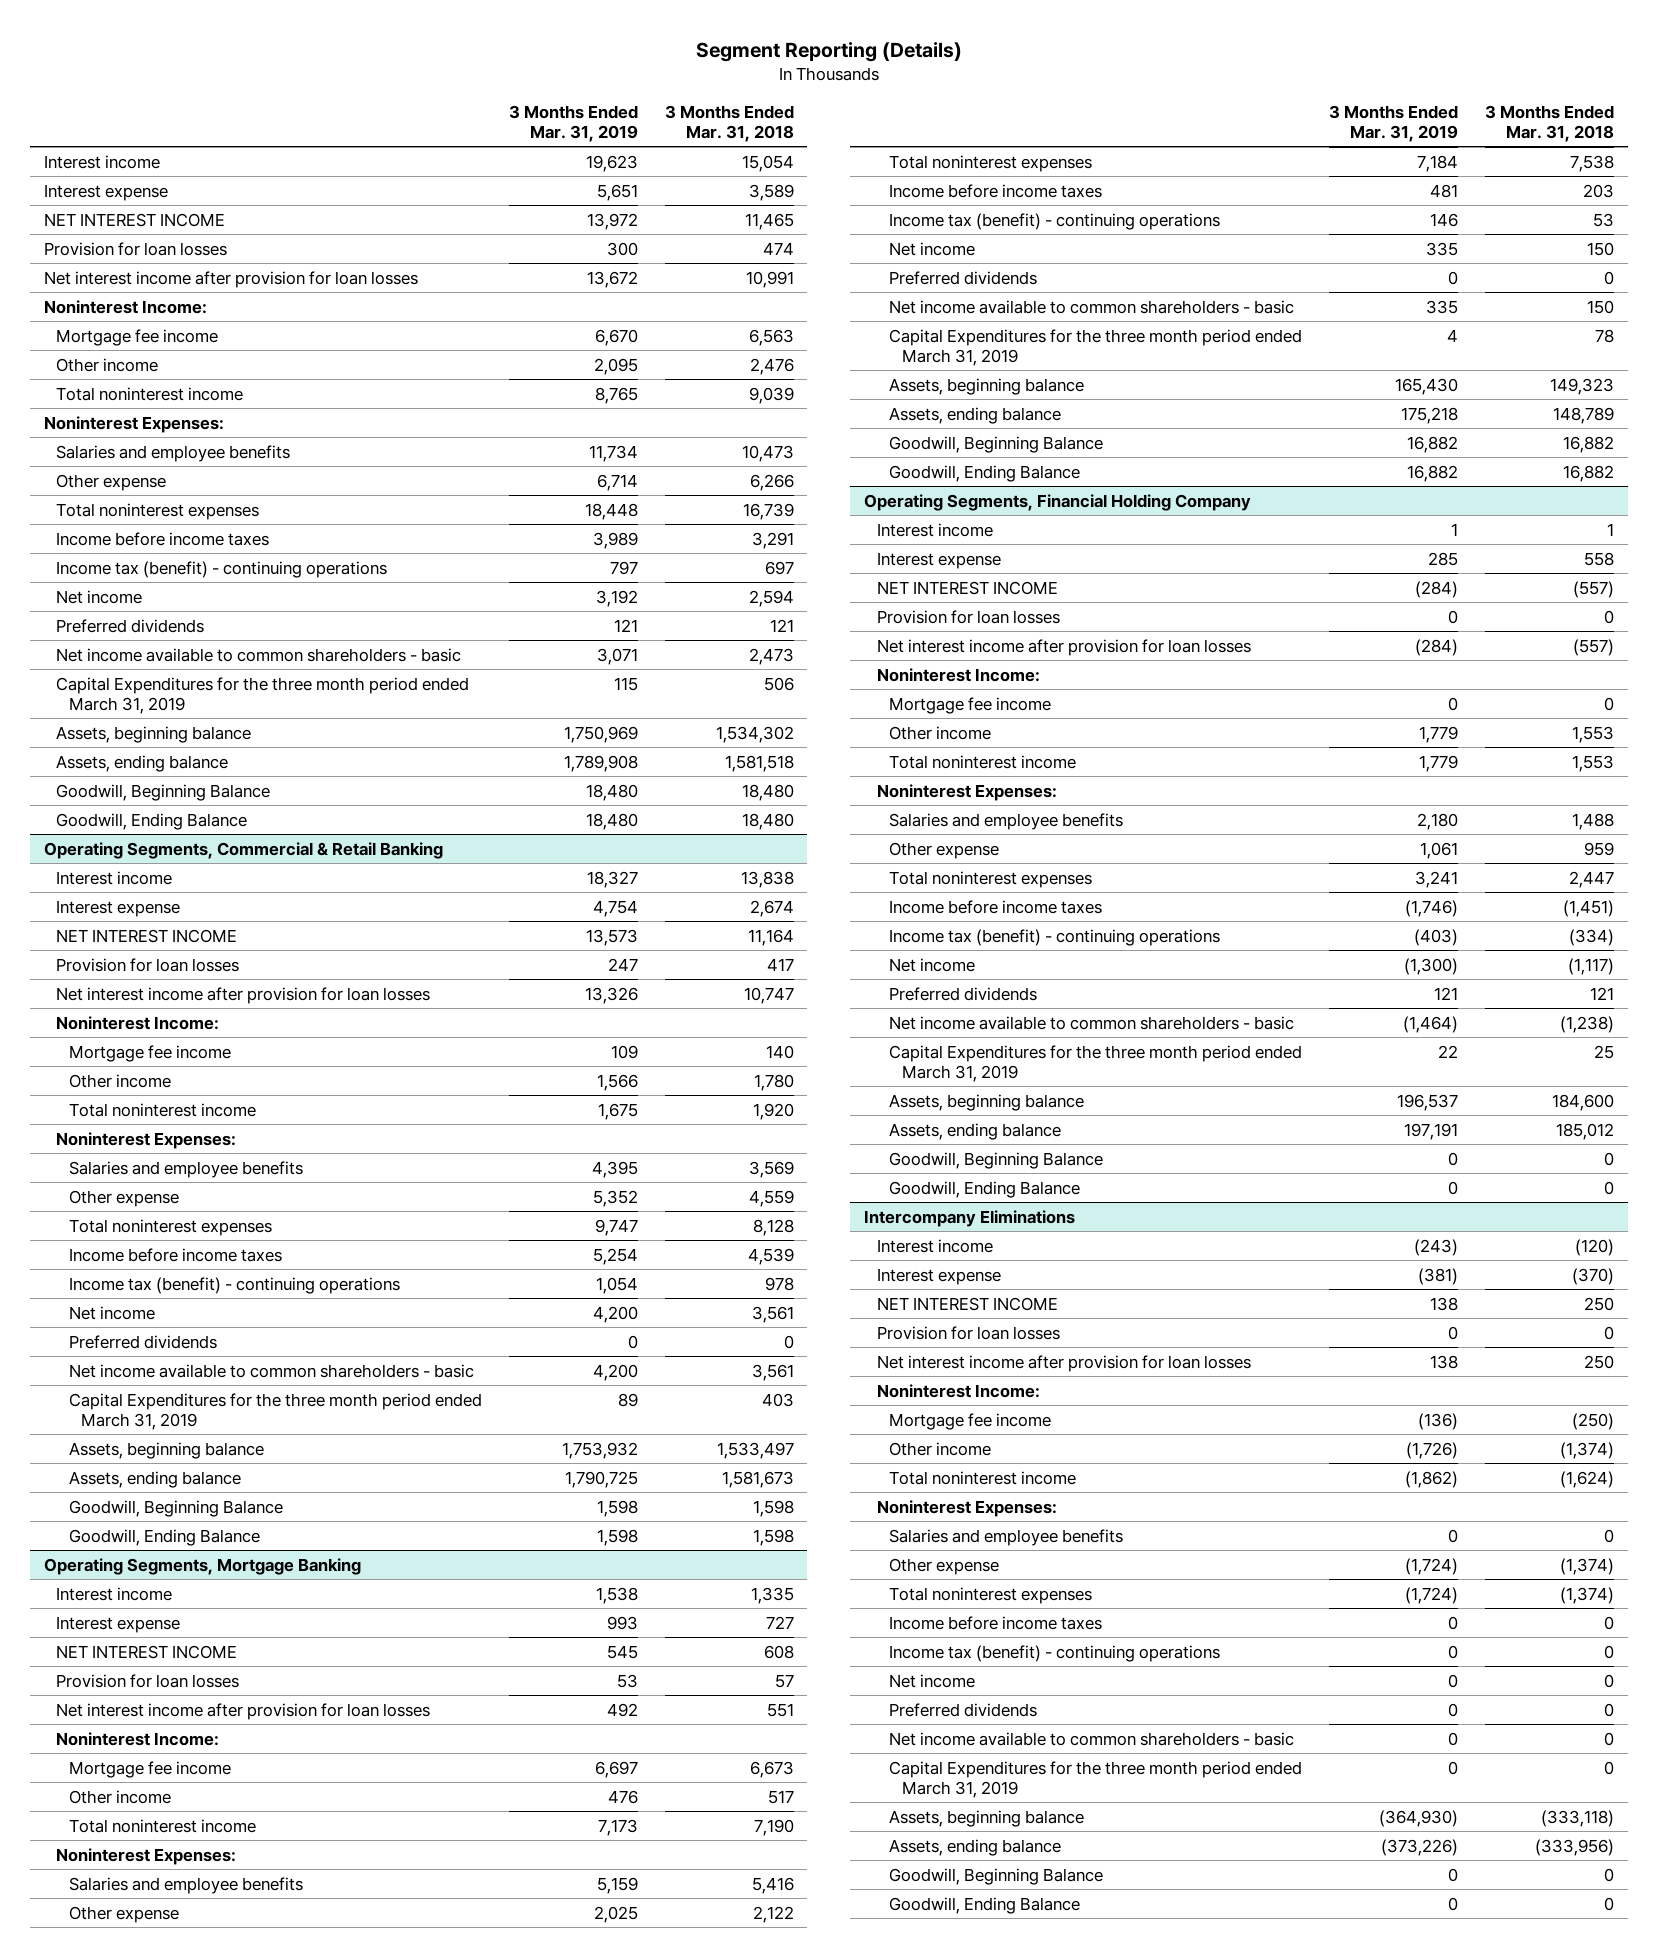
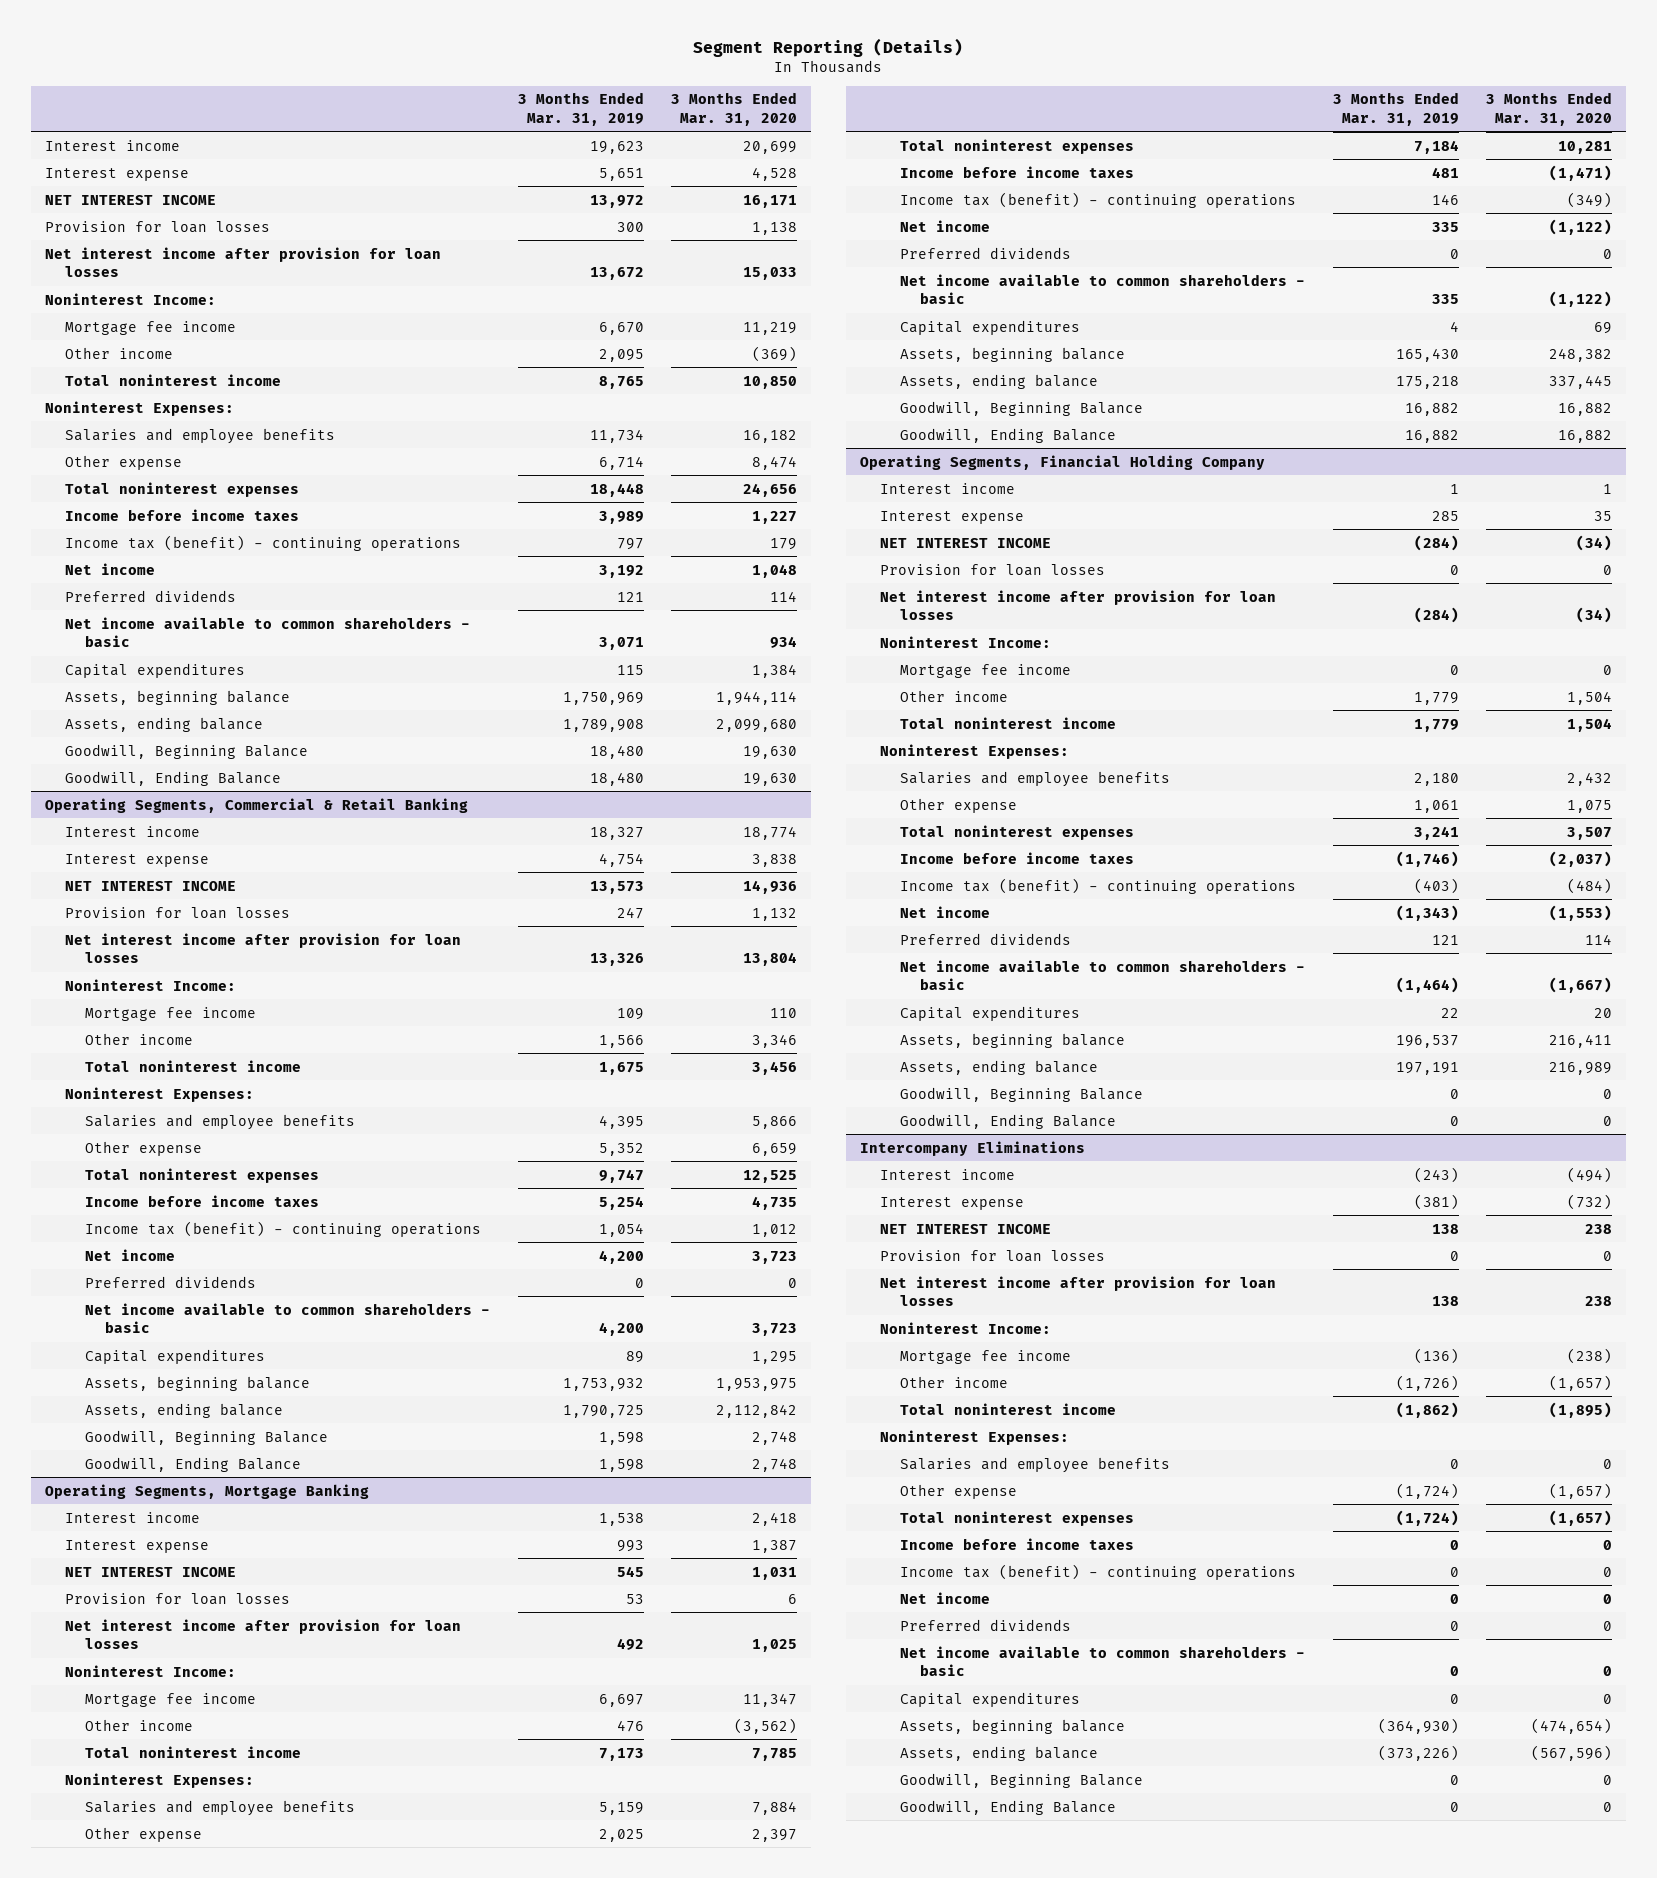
- | 3 Months Ended Mar. 31, 2019 | 3 Months Ended Mar. 31, 2018
+ | 3 Months Ended Mar. 31, 2019 | 3 Months Ended Mar. 31, 2020
- Capital Expenditures for the three month period ended March 31, 2019 | 115 | 506
+ Capital expenditures | 115 | 1,384
@ Operating Segments, Commercial & Retail Banking
- Capital Expenditures for the three month period ended March 31, 2019 | 89 | 403
+ Capital expenditures | 89 | 1,295
@ Operating Segments, Mortgage Banking
- Capital Expenditures for the three month period ended March 31, 2019 | 4 | 78
+ Capital expenditures | 4 | 69
@ Operating Segments, Financial Holding Company
- Net income | (1,300) | (1,117)
+ Net income | (1,343) | (1,553)
- Capital Expenditures for the three month period ended March 31, 2019 | 22 | 25
+ Capital expenditures | 22 | 20
@ Intercompany Eliminations
- Capital Expenditures for the three month period ended March 31, 2019 | 0 | 0
+ Capital expenditures | 0 | 0

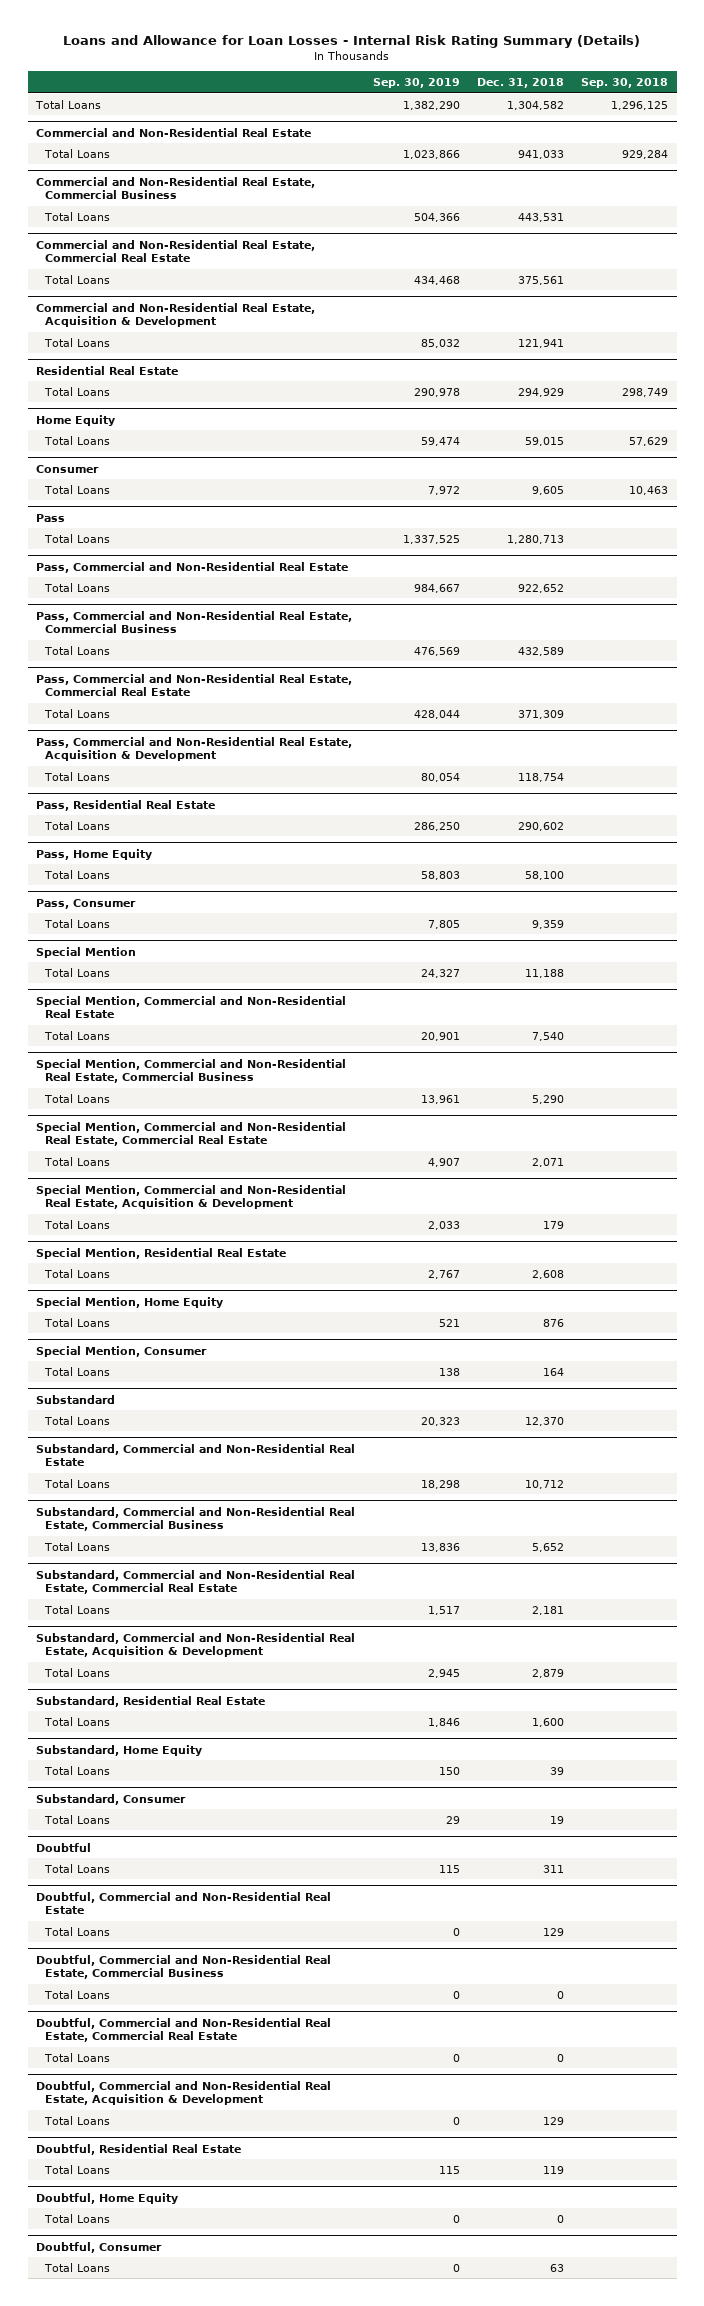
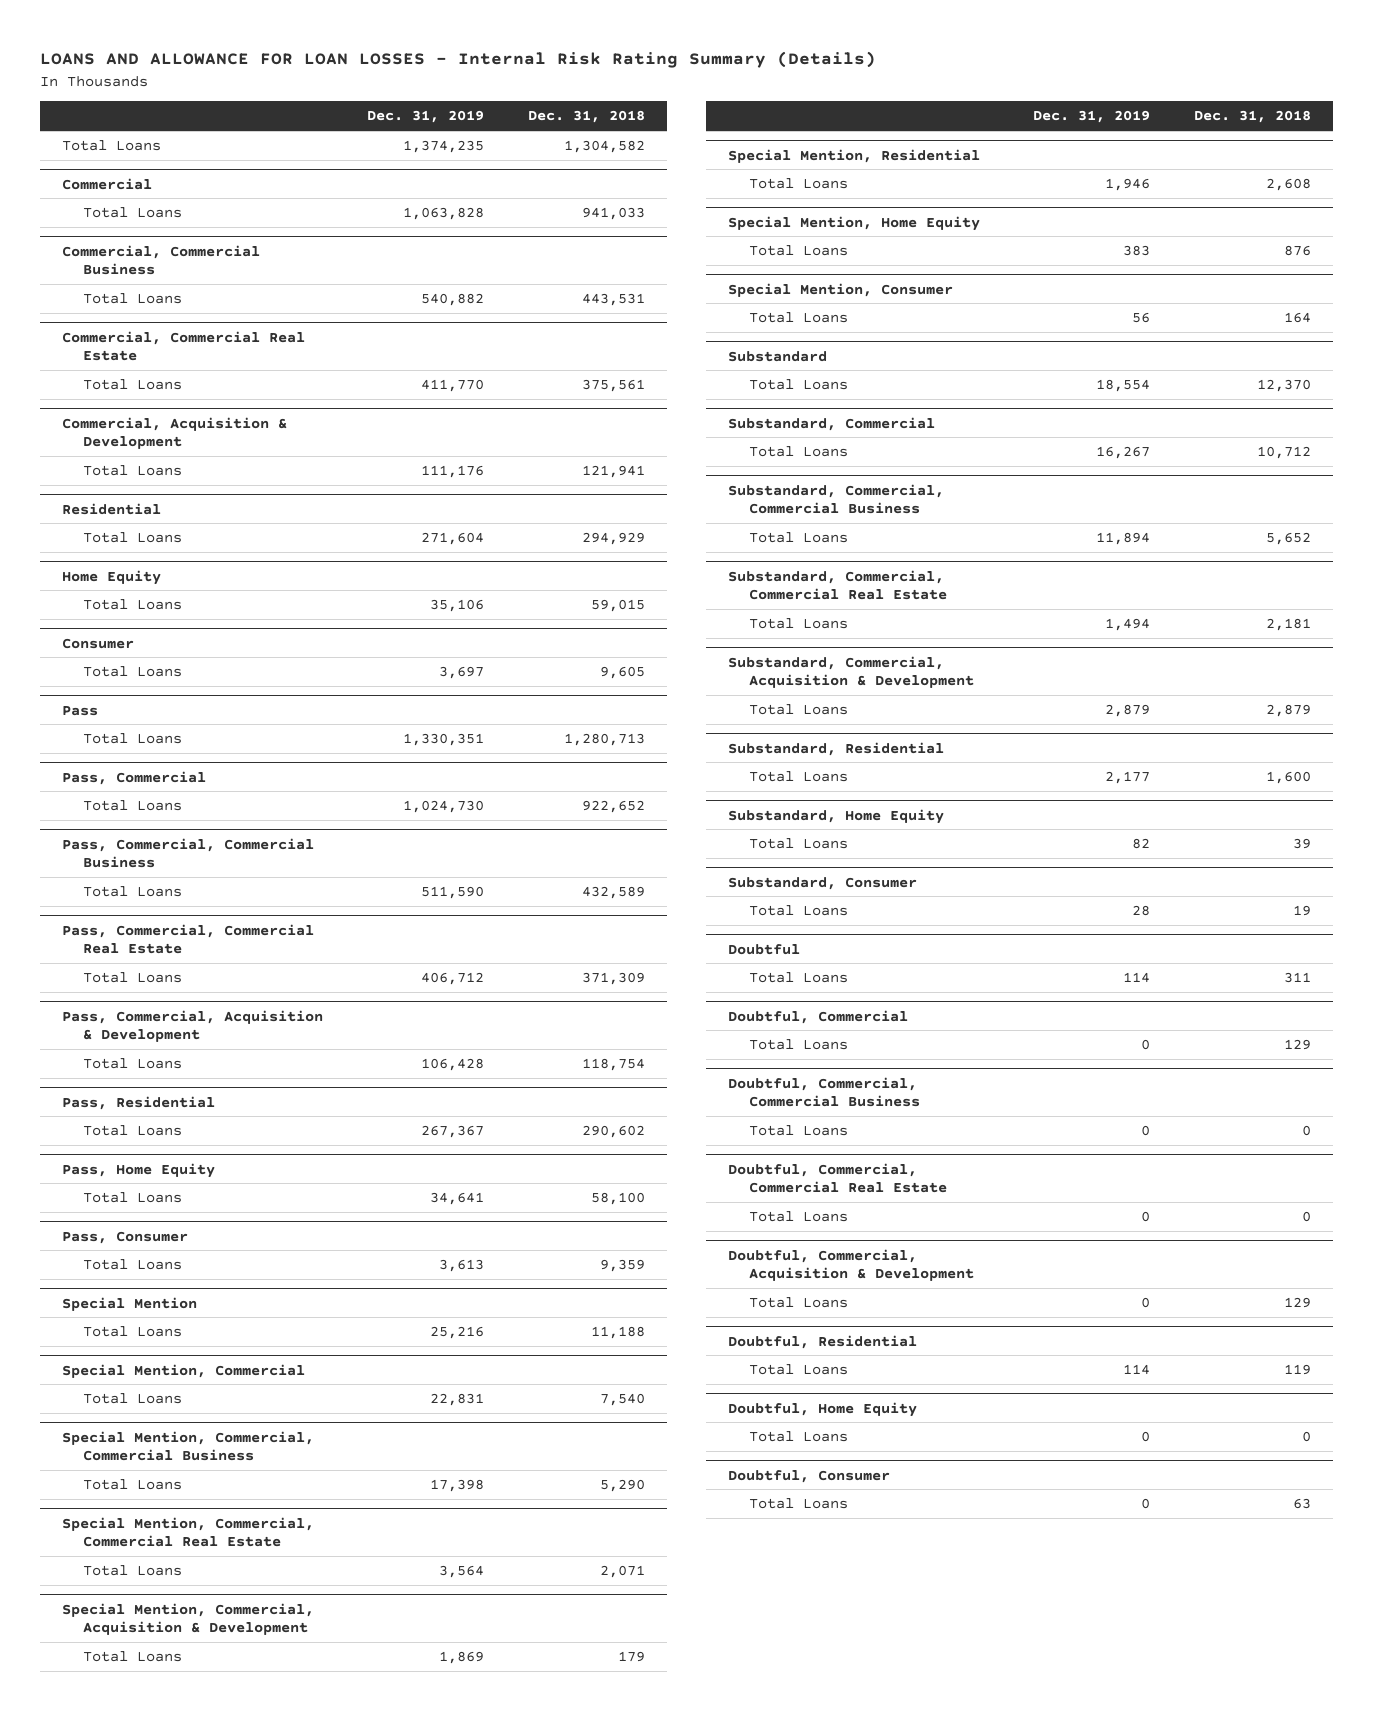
- Loans and Allowance for Loan Losses - Internal Risk Rating Summary (Details)
+ LOANS AND ALLOWANCE FOR LOAN LOSSES - Internal Risk Rating Summary (Details)
- | Sep. 30, 2019 | Dec. 31, 2018 | Sep. 30, 2018
+ | Dec. 31, 2019 | Dec. 31, 2018
- Commercial and Non-Residential Real Estate
+ Commercial
- Commercial and Non-Residential Real Estate, Commercial Business
+ Commercial, Commercial Business
- Commercial and Non-Residential Real Estate, Commercial Real Estate
+ Commercial, Commercial Real Estate
- Commercial and Non-Residential Real Estate, Acquisition & Development
+ Commercial, Acquisition & Development
- Residential Real Estate
+ Residential
- Pass, Commercial and Non-Residential Real Estate
+ Pass, Commercial
- Pass, Commercial and Non-Residential Real Estate, Commercial Business
+ Pass, Commercial, Commercial Business
- Pass, Commercial and Non-Residential Real Estate, Commercial Real Estate
+ Pass, Commercial, Commercial Real Estate
- Pass, Commercial and Non-Residential Real Estate, Acquisition & Development
+ Pass, Commercial, Acquisition & Development
- Pass, Residential Real Estate
+ Pass, Residential
- Special Mention, Commercial and Non-Residential Real Estate
+ Special Mention, Commercial
- Special Mention, Commercial and Non-Residential Real Estate, Commercial Business
+ Special Mention, Commercial, Commercial Business
- Special Mention, Commercial and Non-Residential Real Estate, Commercial Real Estate
+ Special Mention, Commercial, Commercial Real Estate
- Special Mention, Commercial and Non-Residential Real Estate, Acquisition & Development
+ Special Mention, Commercial, Acquisition & Development
- Special Mention, Residential Real Estate
+ Special Mention, Residential
- Substandard, Commercial and Non-Residential Real Estate
+ Substandard, Commercial
- Substandard, Commercial and Non-Residential Real Estate, Commercial Business
+ Substandard, Commercial, Commercial Business
- Substandard, Commercial and Non-Residential Real Estate, Commercial Real Estate
+ Substandard, Commercial, Commercial Real Estate
- Substandard, Commercial and Non-Residential Real Estate, Acquisition & Development
+ Substandard, Commercial, Acquisition & Development
- Substandard, Residential Real Estate
+ Substandard, Residential
- Doubtful, Commercial and Non-Residential Real Estate
+ Doubtful, Commercial
- Doubtful, Commercial and Non-Residential Real Estate, Commercial Business
+ Doubtful, Commercial, Commercial Business
- Doubtful, Commercial and Non-Residential Real Estate, Commercial Real Estate
+ Doubtful, Commercial, Commercial Real Estate
- Doubtful, Commercial and Non-Residential Real Estate, Acquisition & Development
+ Doubtful, Commercial, Acquisition & Development
- Doubtful, Residential Real Estate
+ Doubtful, Residential

